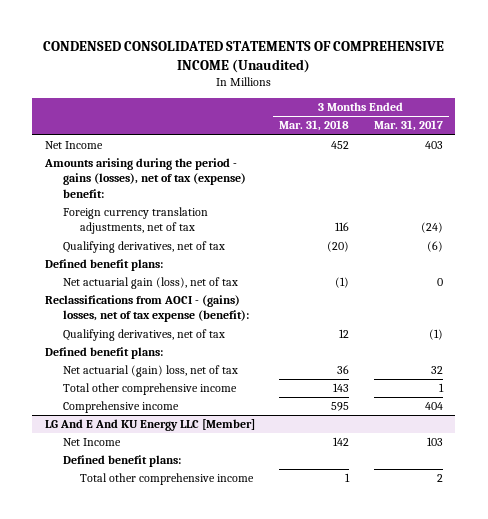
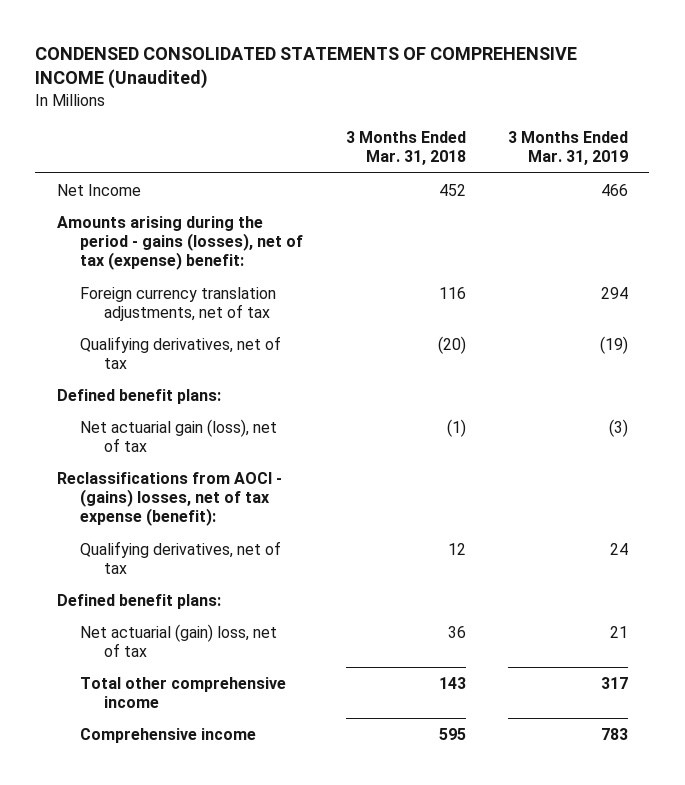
- | 3 Months Ended Mar. 31, 2018 | 3 Months Ended Mar. 31, 2017
+ | 3 Months Ended Mar. 31, 2018 | 3 Months Ended Mar. 31, 2019
- LG And E And KU Energy LLC [Member]
- Net Income | 142 | 103
- Defined benefit plans:
- Total other comprehensive income | 1 | 2

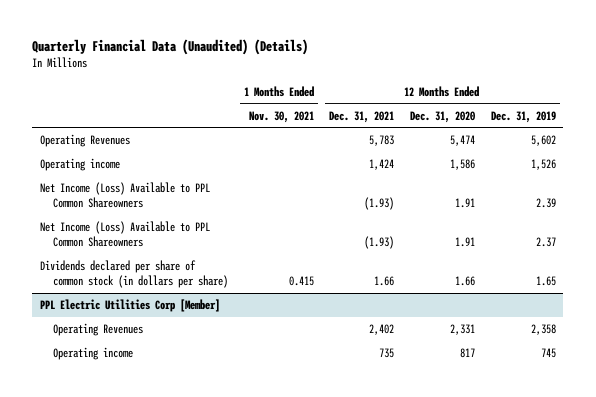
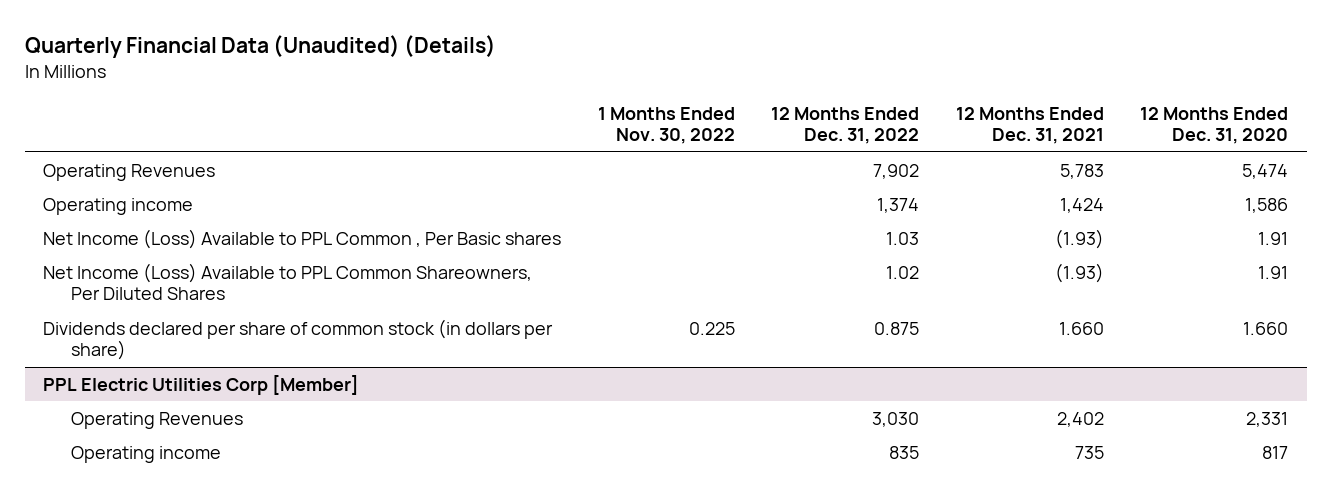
- | 1 Months Ended Nov. 30, 2021 | 12 Months Ended Dec. 31, 2021 | 12 Months Ended Dec. 31, 2020 | 12 Months Ended Dec. 31, 2019
+ | 1 Months Ended Nov. 30, 2022 | 12 Months Ended Dec. 31, 2022 | 12 Months Ended Dec. 31, 2021 | 12 Months Ended Dec. 31, 2020
- Net Income (Loss) Available to PPL Common Shareowners | | (1.93) | 1.91 | 2.39
- Net Income (Loss) Available to PPL Common Shareowners | | (1.93) | 1.91 | 2.37
- Dividends declared per share of common stock (in dollars per share) | 0.415 | 1.66 | 1.66 | 1.65
+ Net Income (Loss) Available to PPL Common , Per Basic shares | | 1.03 | (1.93) | 1.91
+ Net Income (Loss) Available to PPL Common Shareowners, Per Diluted Shares | | 1.02 | (1.93) | 1.91
+ Dividends declared per share of common stock (in dollars per share) | 0.225 | 0.875 | 1.660 | 1.660

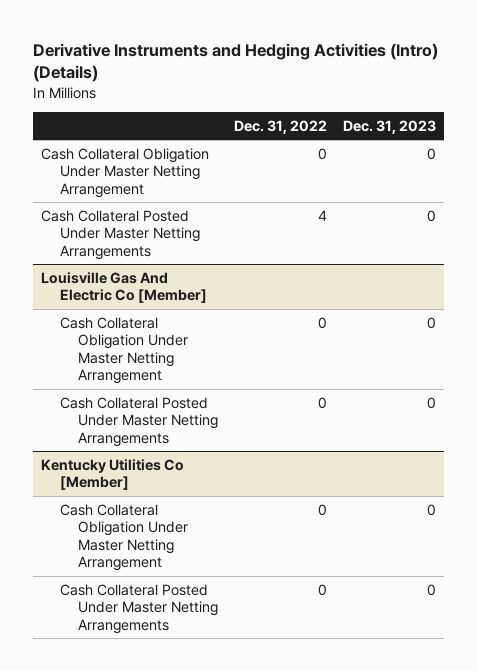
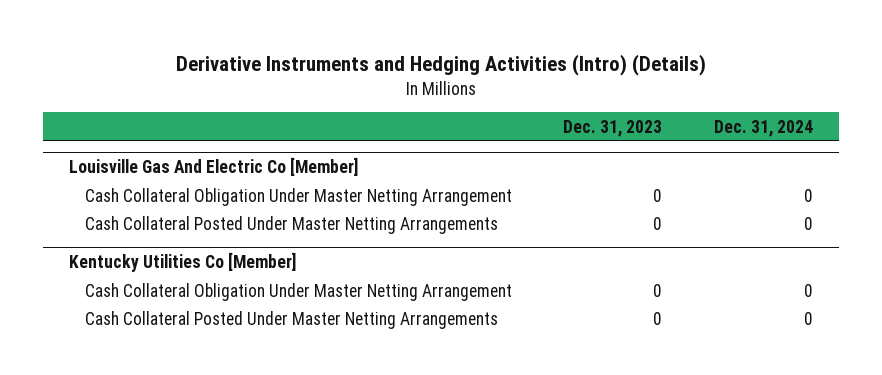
- | Dec. 31, 2022 | Dec. 31, 2023
+ | Dec. 31, 2023 | Dec. 31, 2024
- Cash Collateral Obligation Under Master Netting Arrangement | 0 | 0
- Cash Collateral Posted Under Master Netting Arrangements | 4 | 0

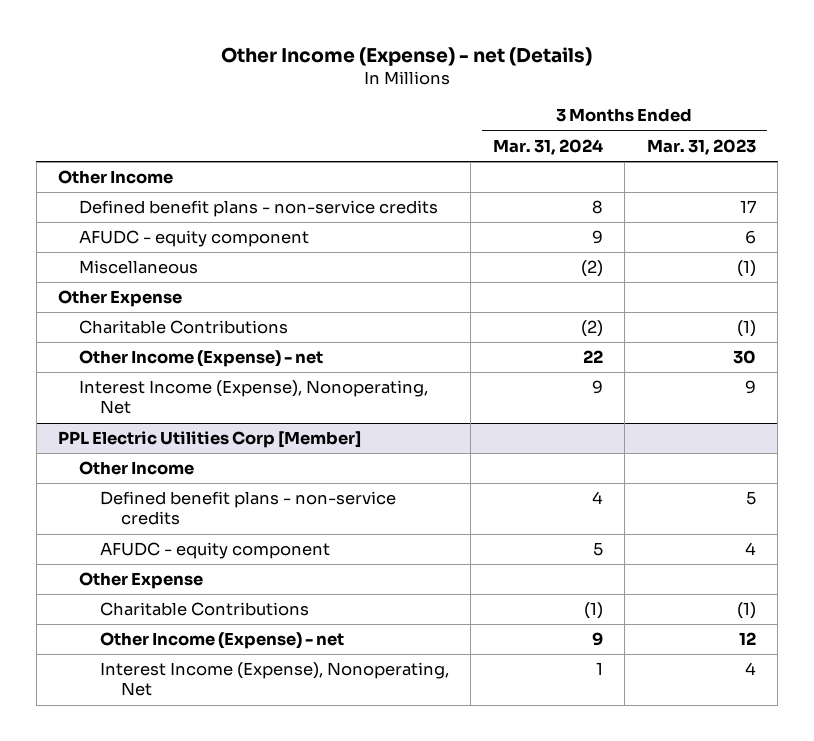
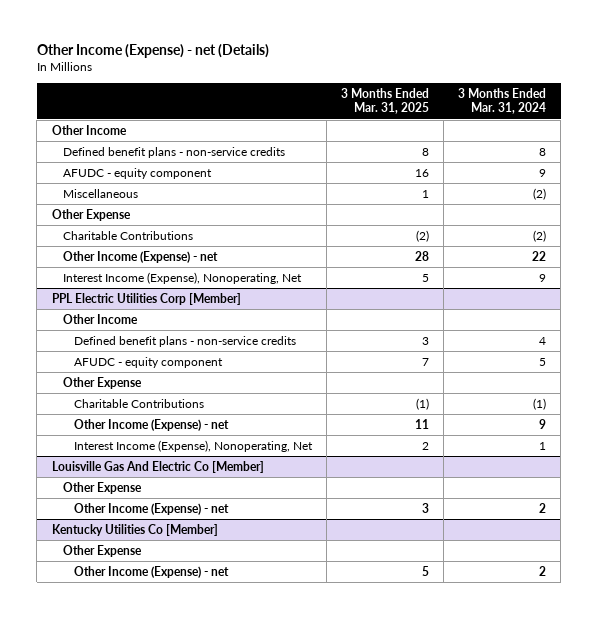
- | 3 Months Ended Mar. 31, 2024 | 3 Months Ended Mar. 31, 2023
+ | 3 Months Ended Mar. 31, 2025 | 3 Months Ended Mar. 31, 2024
+ Louisville Gas And Electric Co [Member]
+ Other Expense
+ Other Income (Expense) - net | 3 | 2
+ Kentucky Utilities Co [Member]
+ Other Expense
+ Other Income (Expense) - net | 5 | 2

